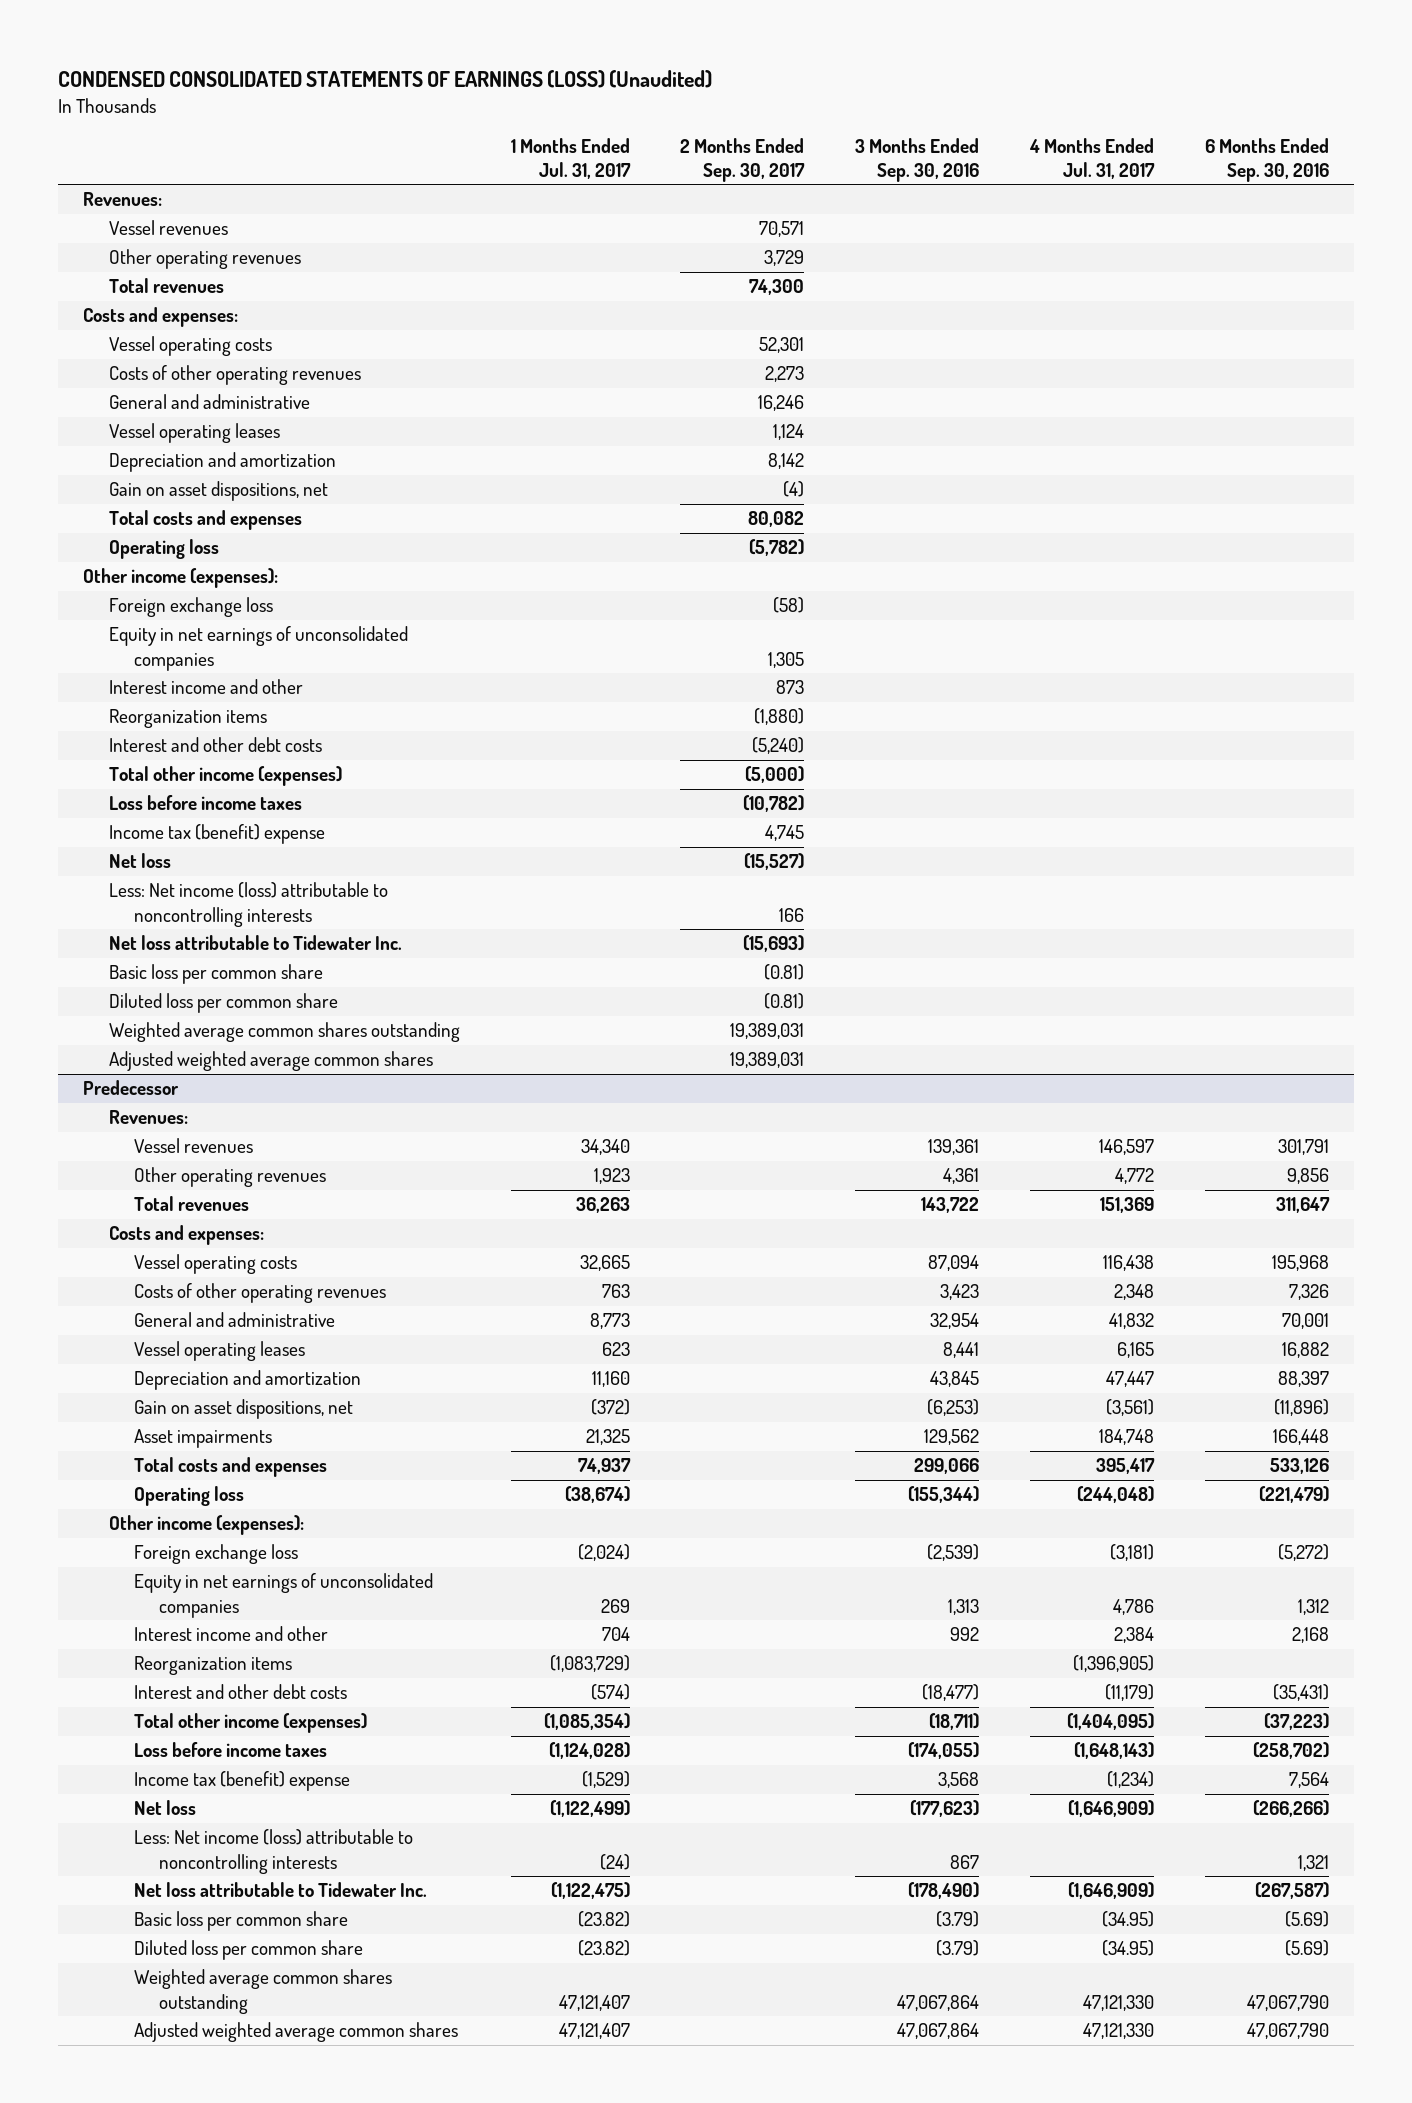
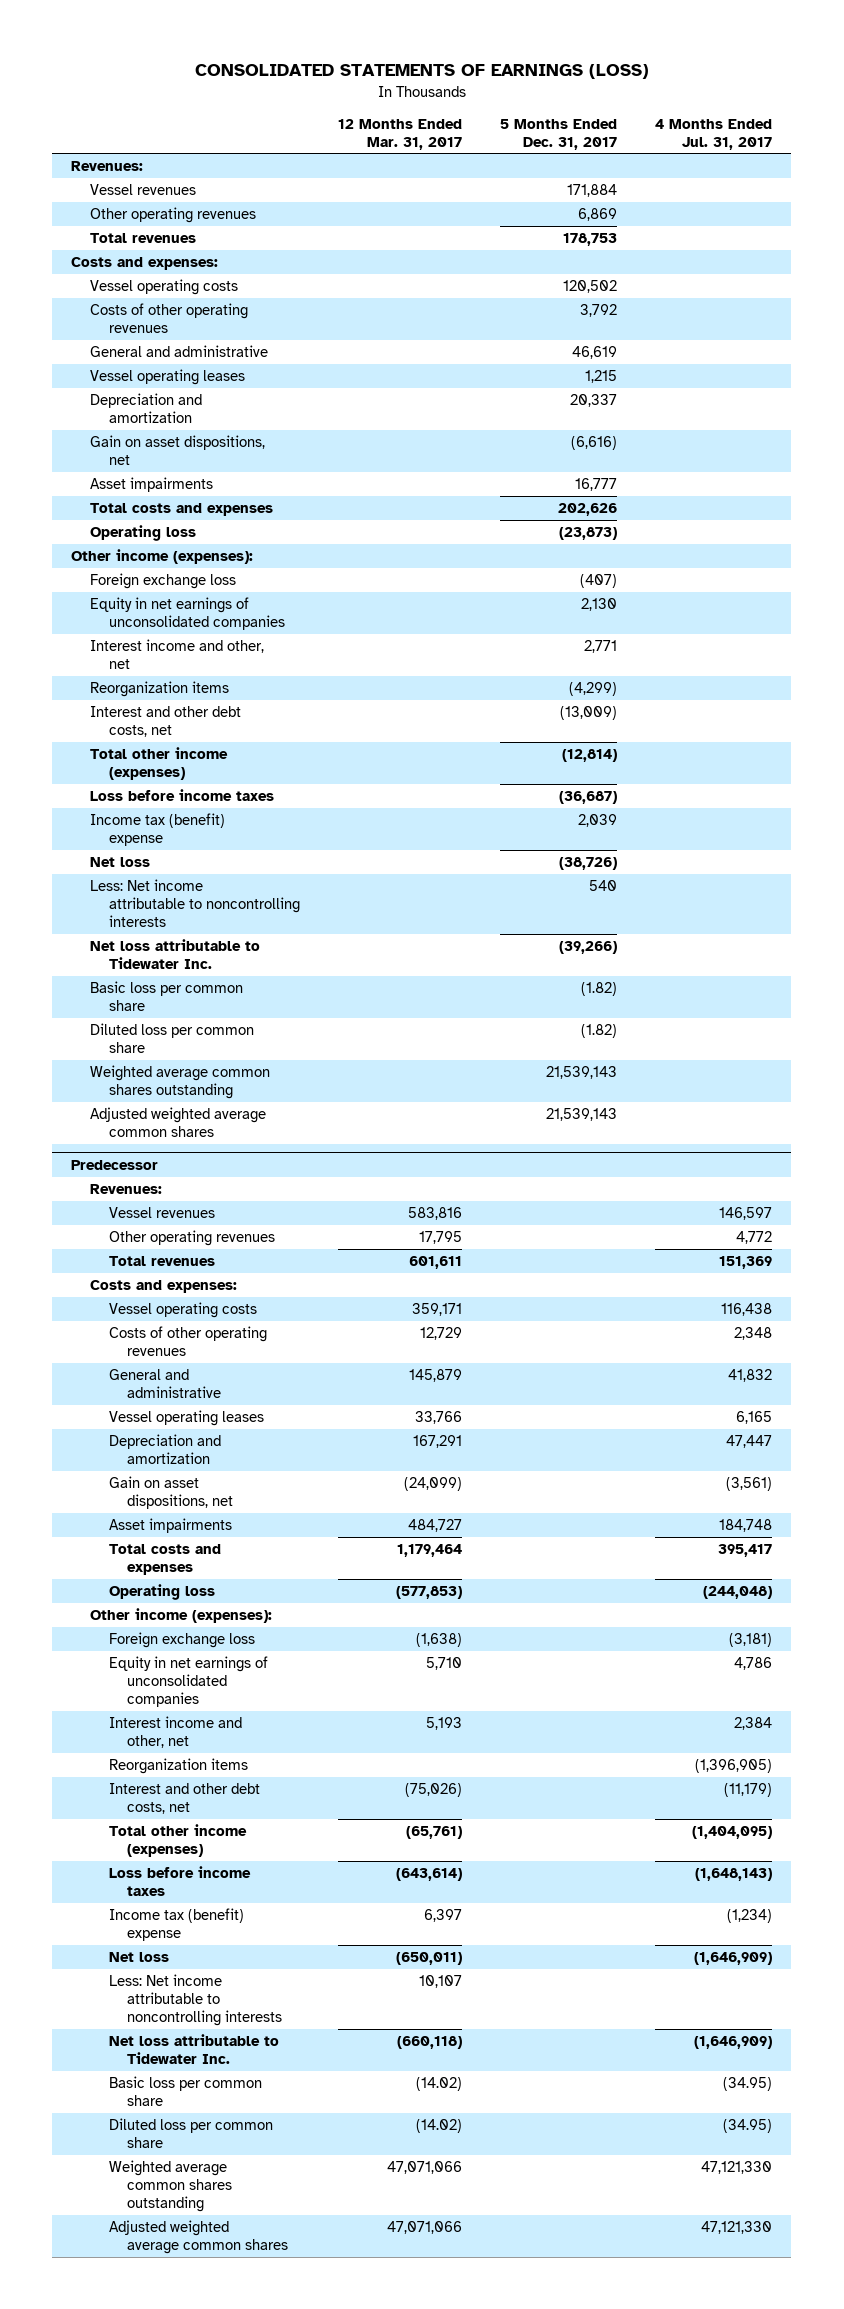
- CONDENSED CONSOLIDATED STATEMENTS OF EARNINGS (LOSS) (Unaudited)
+ CONSOLIDATED STATEMENTS OF EARNINGS (LOSS)
- | 1 Months Ended Jul. 31, 2017 | 2 Months Ended Sep. 30, 2017 | 3 Months Ended Sep. 30, 2016 | 4 Months Ended Jul. 31, 2017 | 6 Months Ended Sep. 30, 2016
+ | 12 Months Ended Mar. 31, 2017 | 5 Months Ended Dec. 31, 2017 | 4 Months Ended Jul. 31, 2017
+ Asset impairments | | 16,777 |
- Interest income and other | | 873 | | |
+ Interest income and other, net | | 2,771 |
- Interest and other debt costs | | (5,240) | | |
+ Interest and other debt costs, net | | (13,009) |
- Less: Net income (loss) attributable to noncontrolling interests | | 166 | | |
+ Less: Net income attributable to noncontrolling interests | | 540 |
@ Predecessor
- Interest income and other | 704 | | 992 | 2,384 | 2,168
+ Interest income and other, net | 5,193 | | 2,384
- Interest and other debt costs | (574) | | (18,477) | (11,179) | (35,431)
+ Interest and other debt costs, net | (75,026) | | (11,179)
- Less: Net income (loss) attributable to noncontrolling interests | (24) | | 867 | | 1,321
+ Less: Net income attributable to noncontrolling interests | 10,107 | |

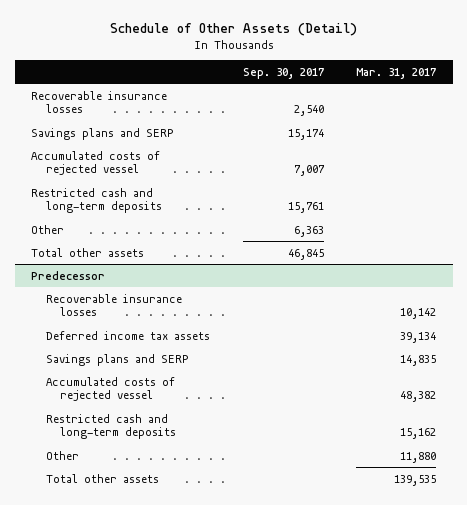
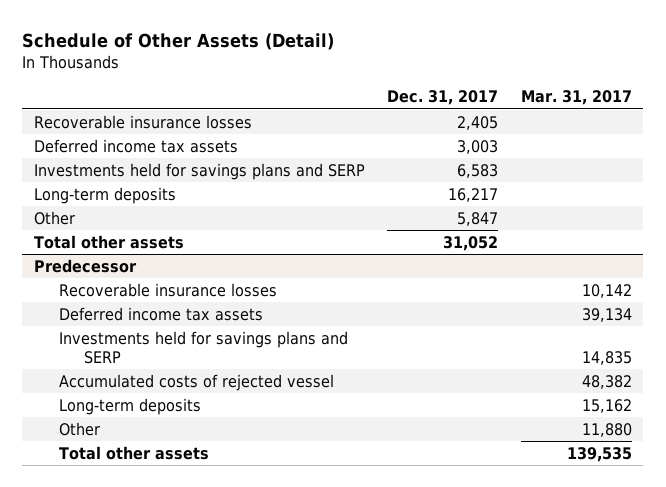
- | Sep. 30, 2017 | Mar. 31, 2017
+ | Dec. 31, 2017 | Mar. 31, 2017
- Savings plans and SERP | 15,174 |
- Accumulated costs of rejected vessel | 7,007 |
- Restricted cash and long-term deposits | 15,761 |
+ Deferred income tax assets | 3,003 |
+ Investments held for savings plans and SERP | 6,583 |
+ Long-term deposits | 16,217 |
@ Predecessor
- Savings plans and SERP | | 14,835
+ Investments held for savings plans and SERP | | 14,835
- Restricted cash and long-term deposits | | 15,162
+ Long-term deposits | | 15,162

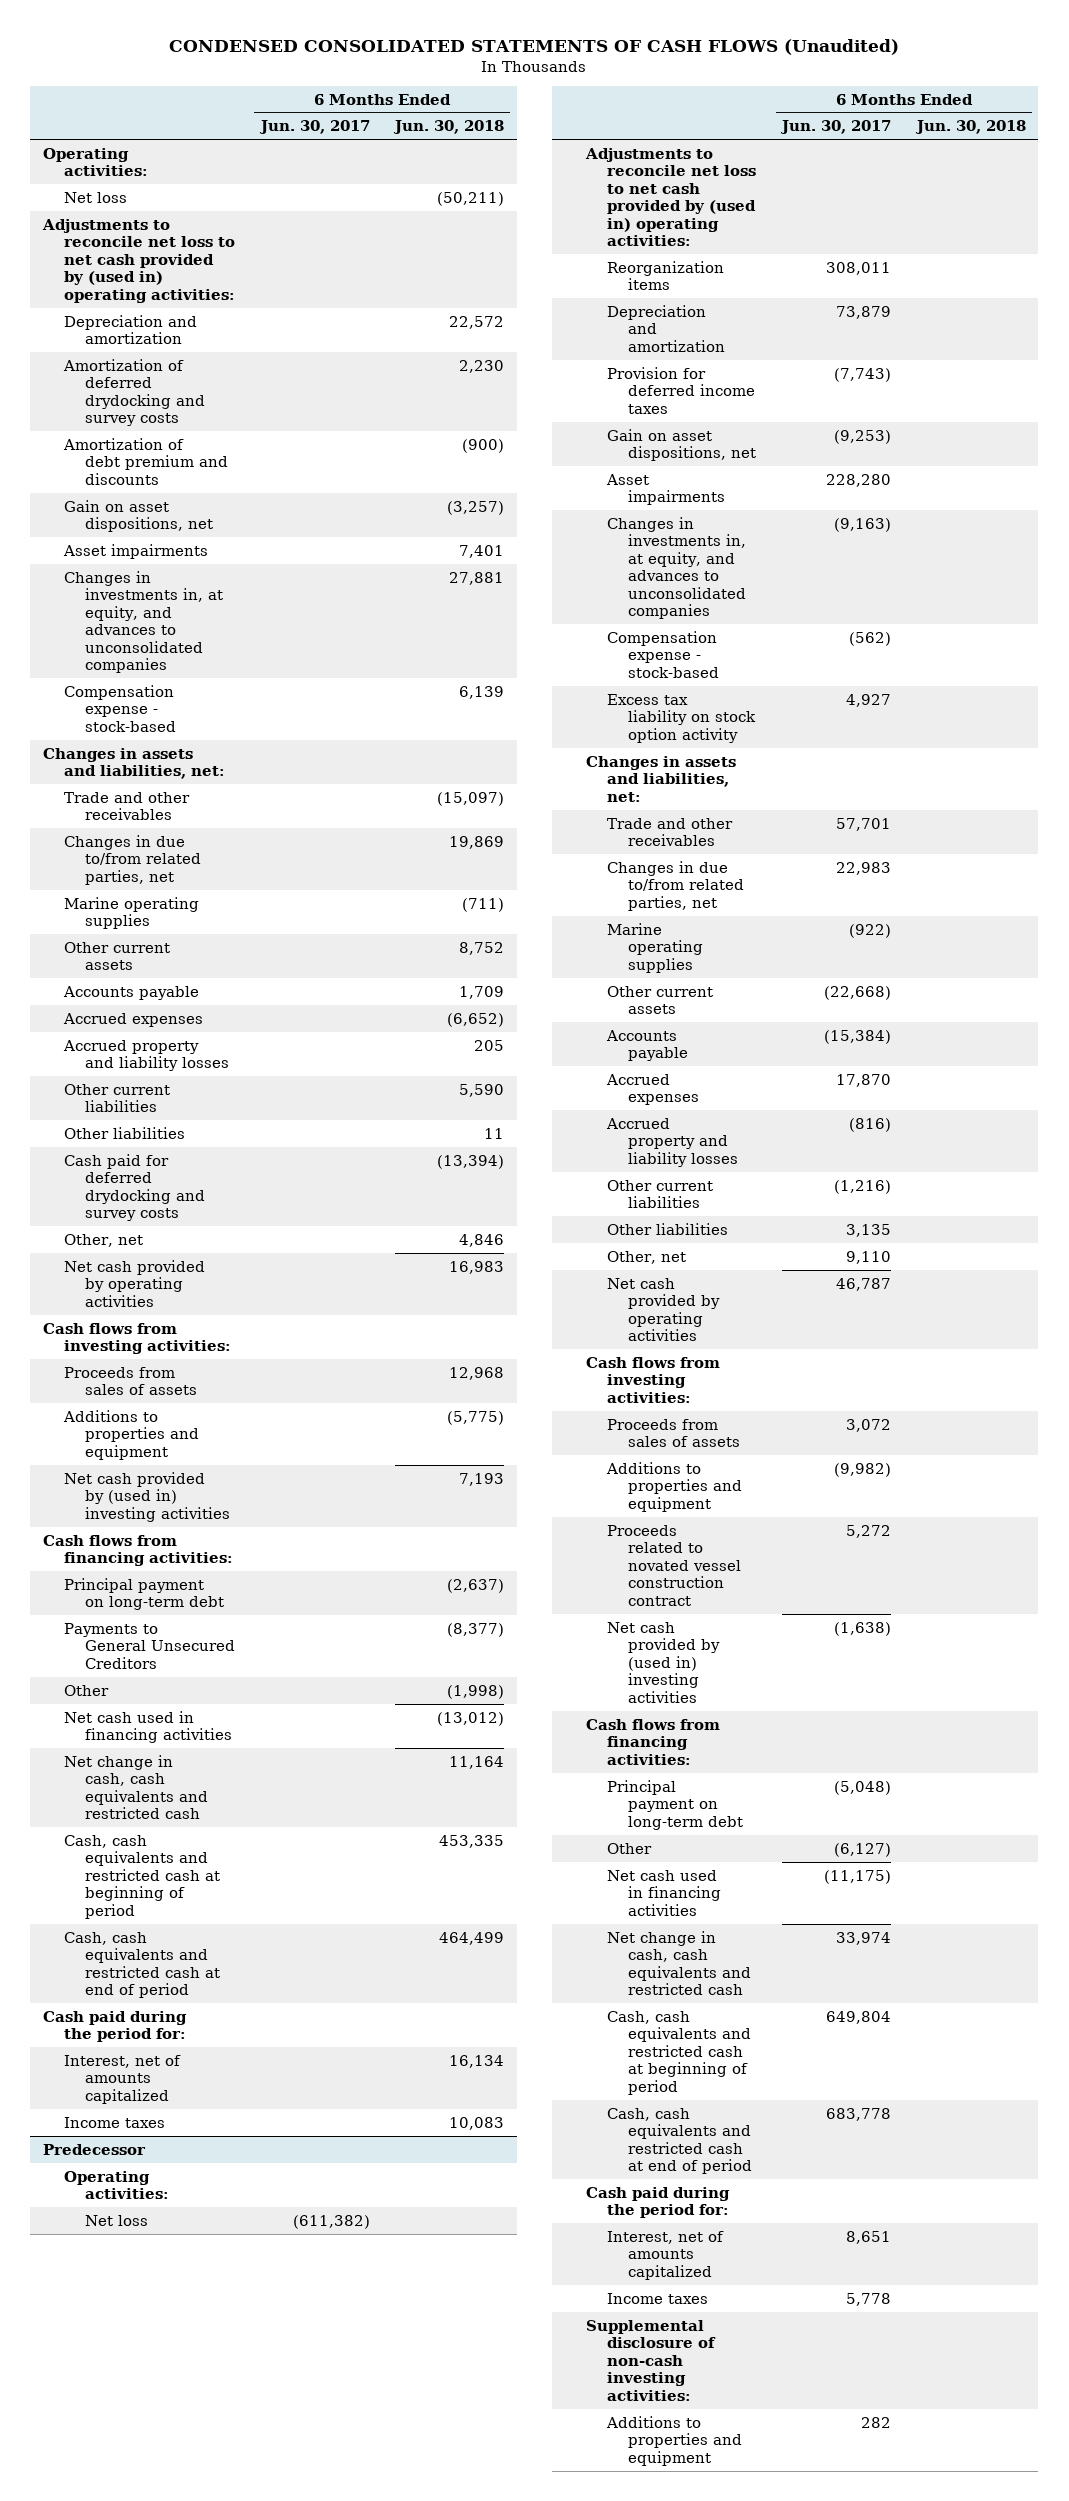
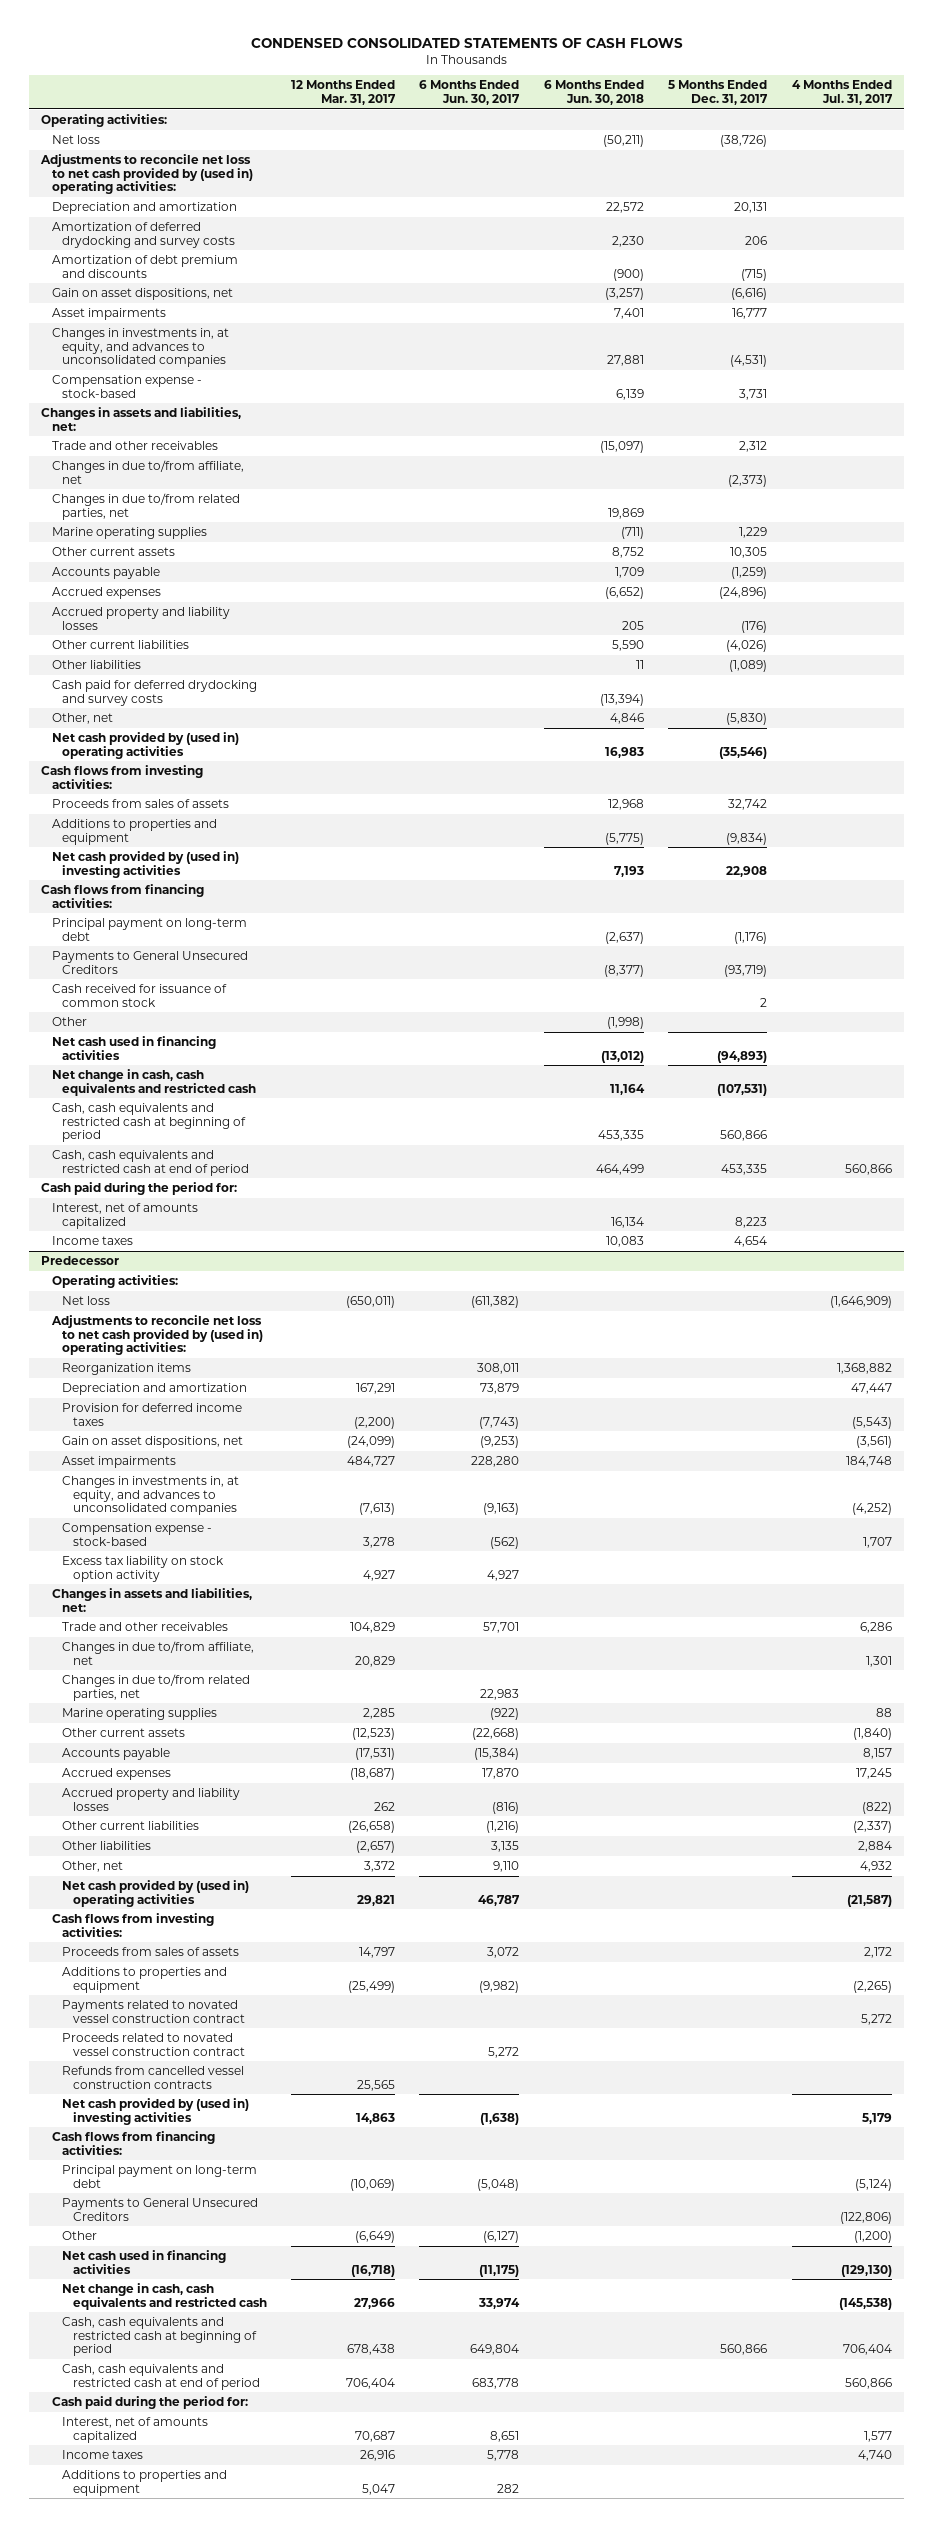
- CONDENSED CONSOLIDATED STATEMENTS OF CASH FLOWS (Unaudited)
+ CONDENSED CONSOLIDATED STATEMENTS OF CASH FLOWS
- | 6 Months Ended Jun. 30, 2017 | 6 Months Ended Jun. 30, 2018
+ | 12 Months Ended Mar. 31, 2017 | 6 Months Ended Jun. 30, 2017 | 6 Months Ended Jun. 30, 2018 | 5 Months Ended Dec. 31, 2017 | 4 Months Ended Jul. 31, 2017
+ Changes in due to/from affiliate, net | | | | (2,373) |
- Net cash provided by operating activities | | 16,983
+ Net cash provided by (used in) operating activities | | | 16,983 | (35,546) |
+ Cash received for issuance of common stock | | | | 2 |
@ Predecessor
+ Changes in due to/from affiliate, net | 20,829 | | | | 1,301
- Net cash provided by operating activities | 46,787 |
+ Net cash provided by (used in) operating activities | 29,821 | 46,787 | | | (21,587)
+ Payments related to novated vessel construction contract | | | | | 5,272
+ Refunds from cancelled vessel construction contracts | 25,565 | | | |
+ Payments to General Unsecured Creditors | | | | | (122,806)
- Supplemental disclosure of non-cash investing activities:

